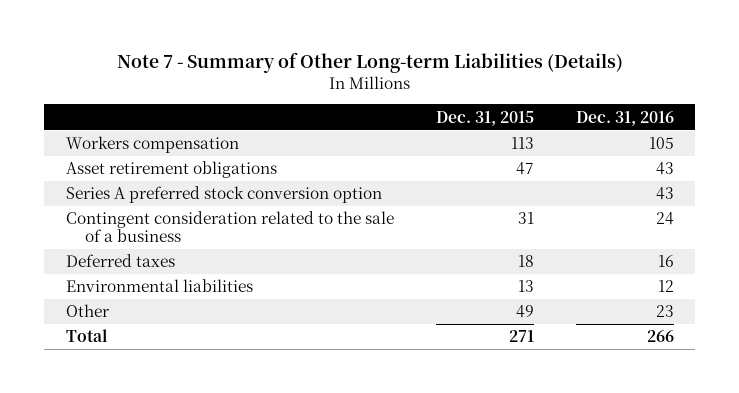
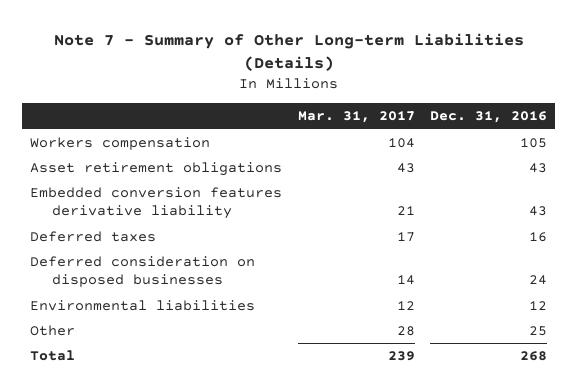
- | Dec. 31, 2015 | Dec. 31, 2016
+ | Mar. 31, 2017 | Dec. 31, 2016
- Series A preferred stock conversion option | | 43
- Contingent consideration related to the sale of a business | 31 | 24
+ Embedded conversion features derivative liability | 21 | 43
+ Deferred consideration on disposed businesses | 14 | 24
- Other | 49 | 23
- Total | 271 | 266
+ Other | 28 | 25
+ Total | 239 | 268

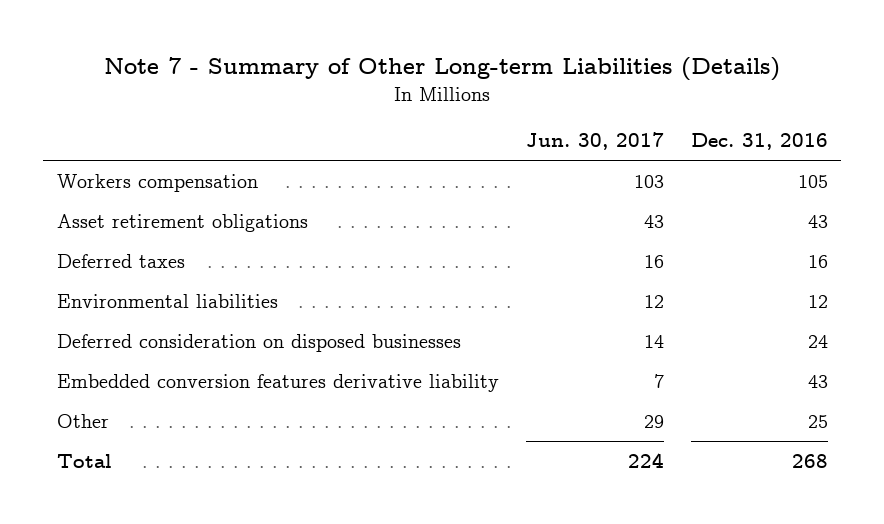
- | Mar. 31, 2017 | Dec. 31, 2016
+ | Jun. 30, 2017 | Dec. 31, 2016
moved down: Deferred consideration on disposed businesses | 14 | 24
moved down: Embedded conversion features derivative liability | 7 | 43

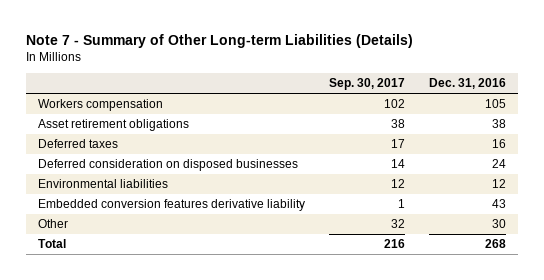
- | Jun. 30, 2017 | Dec. 31, 2016
+ | Sep. 30, 2017 | Dec. 31, 2016
- Asset retirement obligations | 43 | 43
+ Asset retirement obligations | 38 | 38
moved down: Environmental liabilities | 12 | 12
- Other | 29 | 25
+ Other | 32 | 30

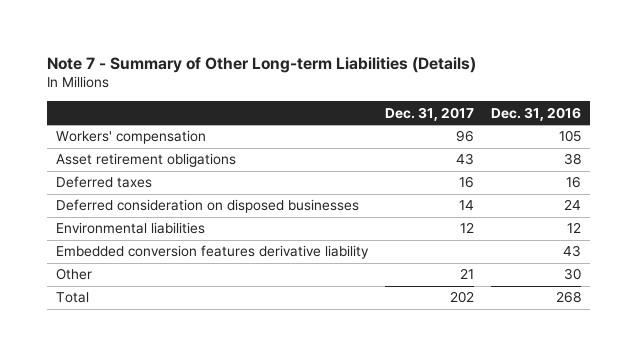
- | Sep. 30, 2017 | Dec. 31, 2016
+ | Dec. 31, 2017 | Dec. 31, 2016
- Workers compensation | 102 | 105
+ Workers' compensation | 96 | 105

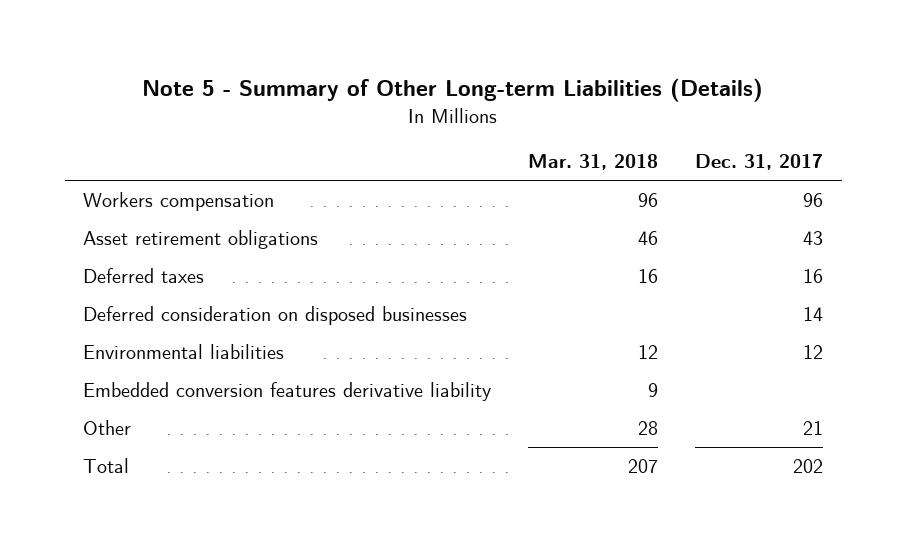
- Note 7 - Summary of Other Long-term Liabilities (Details)
+ Note 5 - Summary of Other Long-term Liabilities (Details)
- | Dec. 31, 2017 | Dec. 31, 2016
+ | Mar. 31, 2018 | Dec. 31, 2017
- Workers' compensation | 96 | 105
+ Workers compensation | 96 | 96

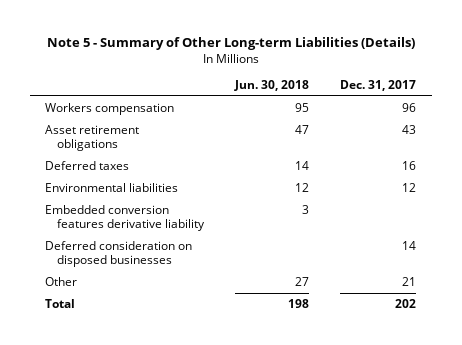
- | Mar. 31, 2018 | Dec. 31, 2017
+ | Jun. 30, 2018 | Dec. 31, 2017
moved down: Deferred consideration on disposed businesses | | 14

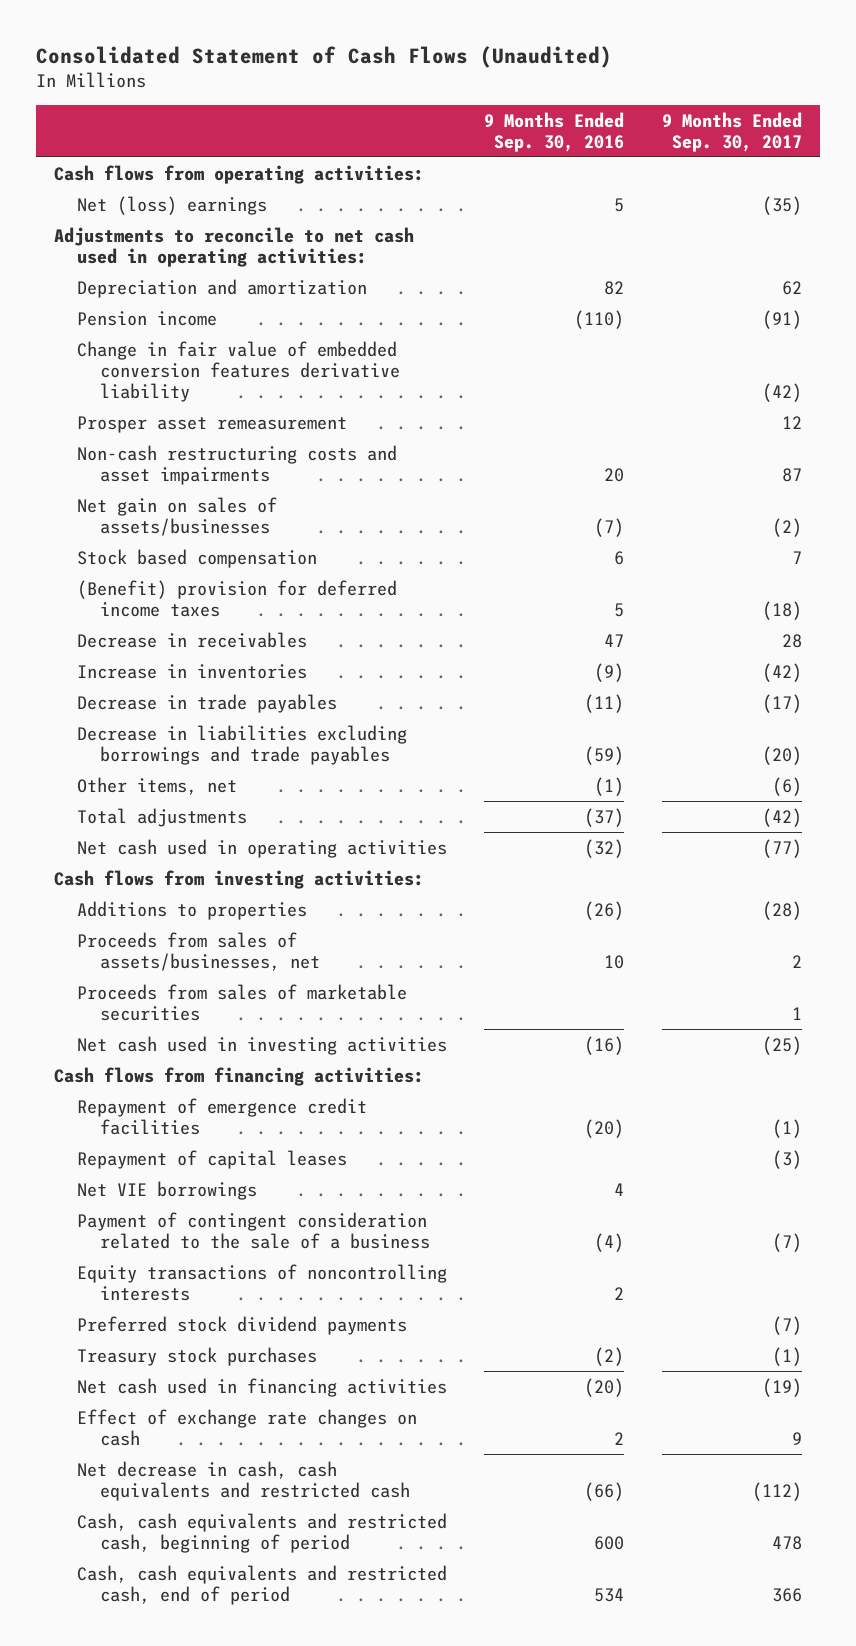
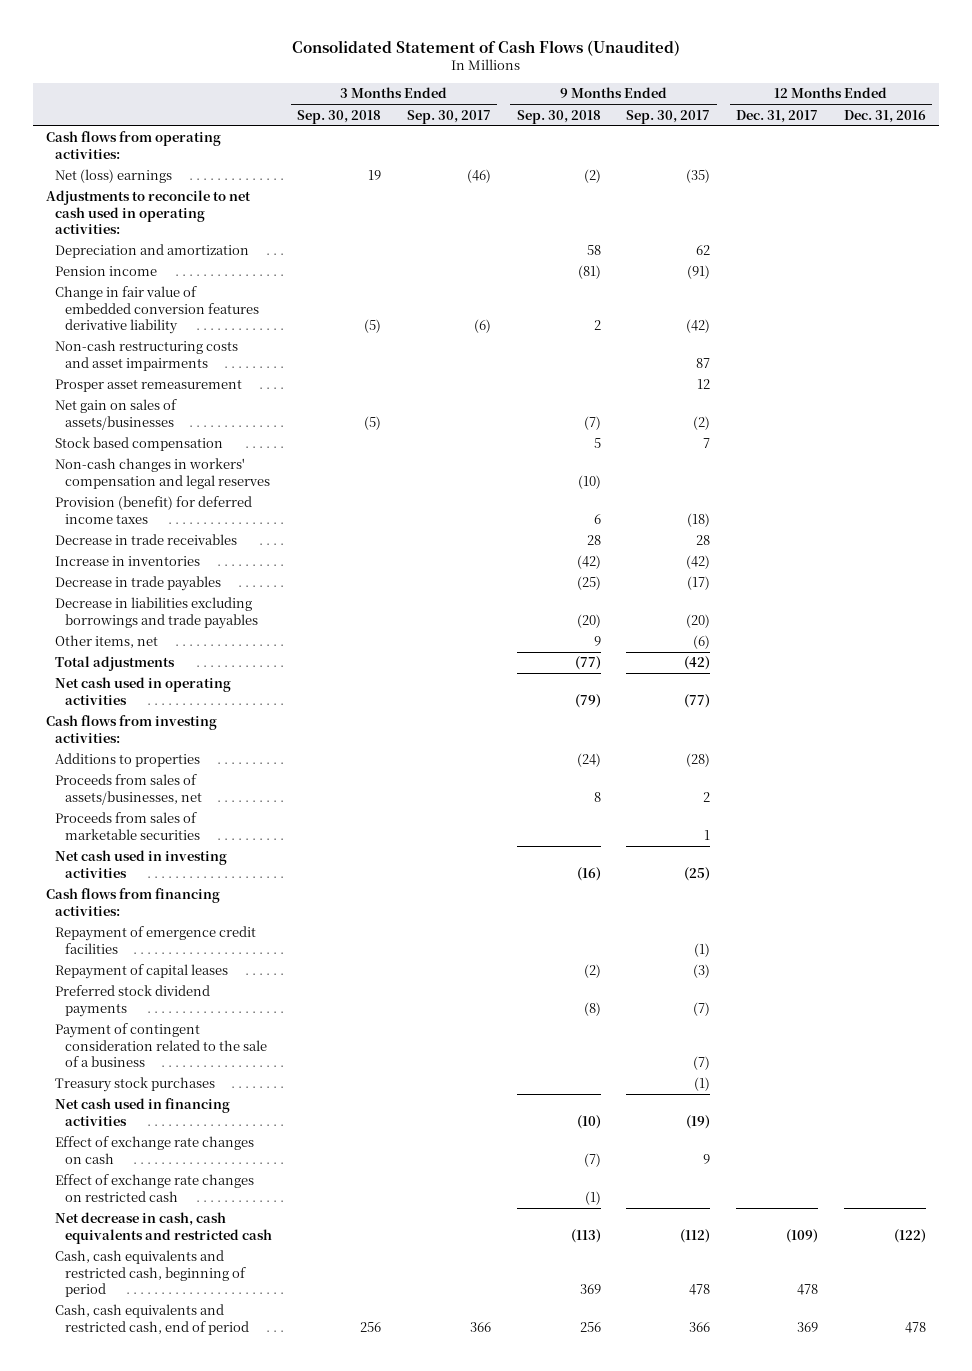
- | 9 Months Ended Sep. 30, 2016 | 9 Months Ended Sep. 30, 2017
+ | 3 Months Ended Sep. 30, 2018 | 3 Months Ended Sep. 30, 2017 | 9 Months Ended Sep. 30, 2018 | 9 Months Ended Sep. 30, 2017 | 12 Months Ended Dec. 31, 2017 | 12 Months Ended Dec. 31, 2016
moved down: Prosper asset remeasurement | | | | 12 | |
- (Benefit) provision for deferred income taxes | 5 | (18)
- Decrease in receivables | 47 | 28
+ Non-cash changes in workers' compensation and legal reserves | | | (10) | | |
+ Provision (benefit) for deferred income taxes | | | 6 | (18) | |
+ Decrease in trade receivables | | | 28 | 28 | |
- Net VIE borrowings | 4 |
- Equity transactions of noncontrolling interests | 2 |
moved down: Payment of contingent consideration related to the sale of a business | | | | (7) | |
+ Effect of exchange rate changes on restricted cash | | | (1) | | |

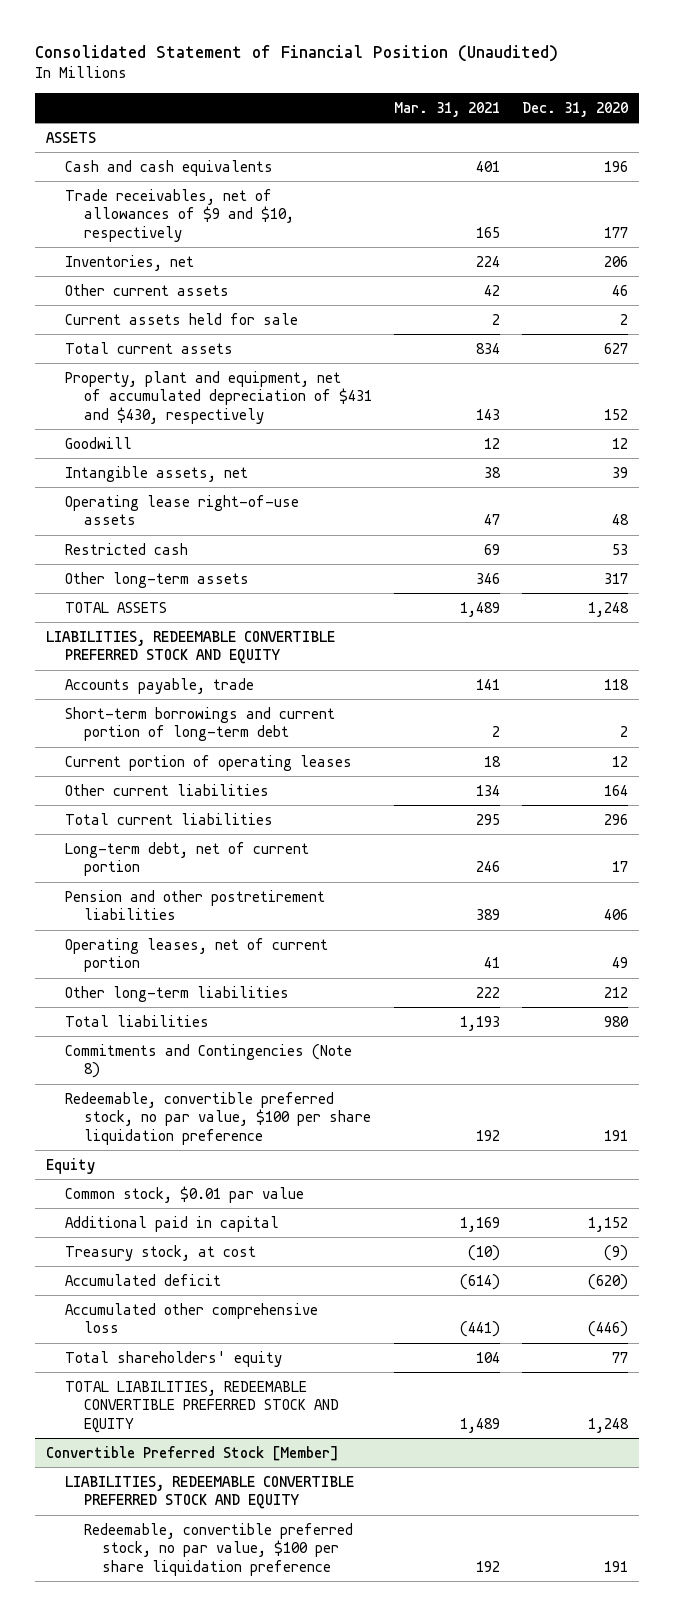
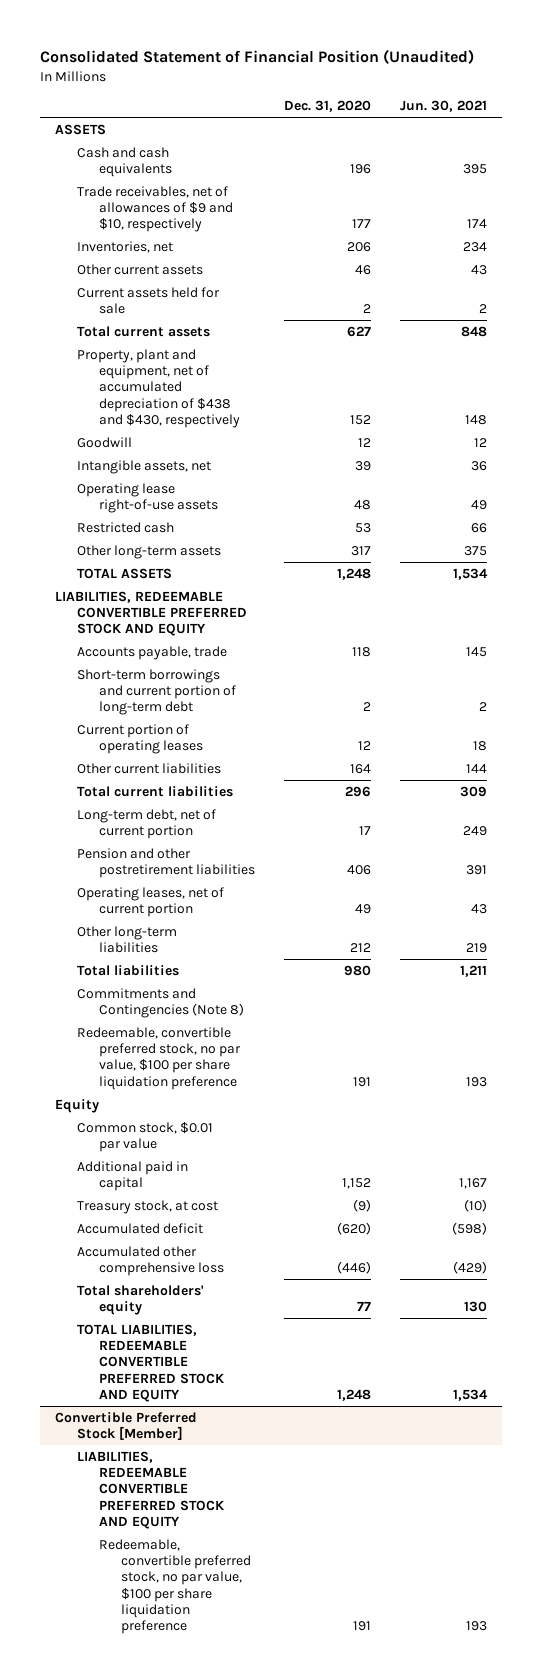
- | Mar. 31, 2021 | Dec. 31, 2020
+ | Dec. 31, 2020 | Jun. 30, 2021
- Property, plant and equipment, net of accumulated depreciation of $431 and $430, respectively | 143 | 152
+ Property, plant and equipment, net of accumulated depreciation of $438 and $430, respectively | 152 | 148

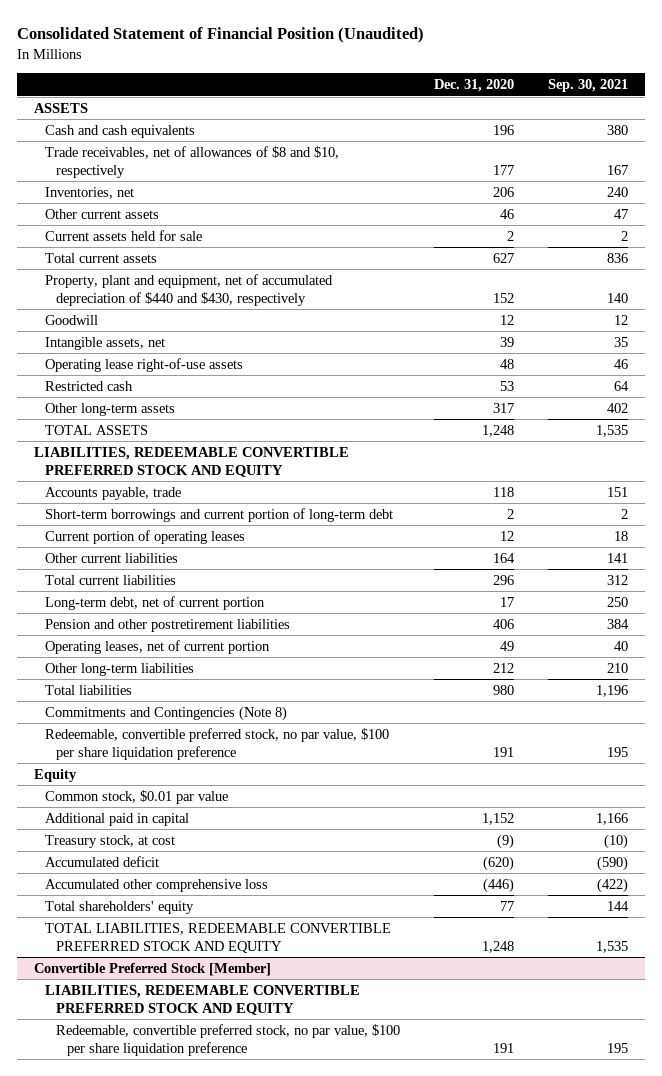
- | Dec. 31, 2020 | Jun. 30, 2021
+ | Dec. 31, 2020 | Sep. 30, 2021
- Trade receivables, net of allowances of $9 and $10, respectively | 177 | 174
+ Trade receivables, net of allowances of $8 and $10, respectively | 177 | 167
- Property, plant and equipment, net of accumulated depreciation of $438 and $430, respectively | 152 | 148
+ Property, plant and equipment, net of accumulated depreciation of $440 and $430, respectively | 152 | 140

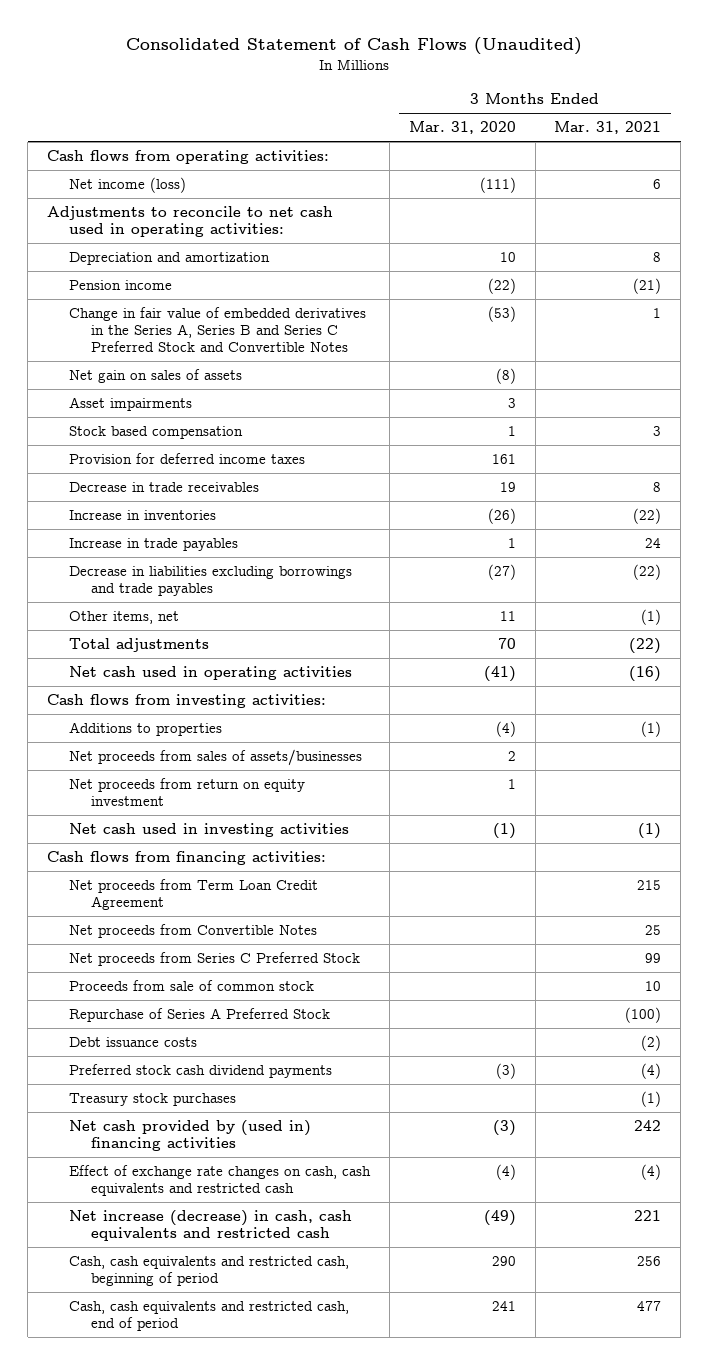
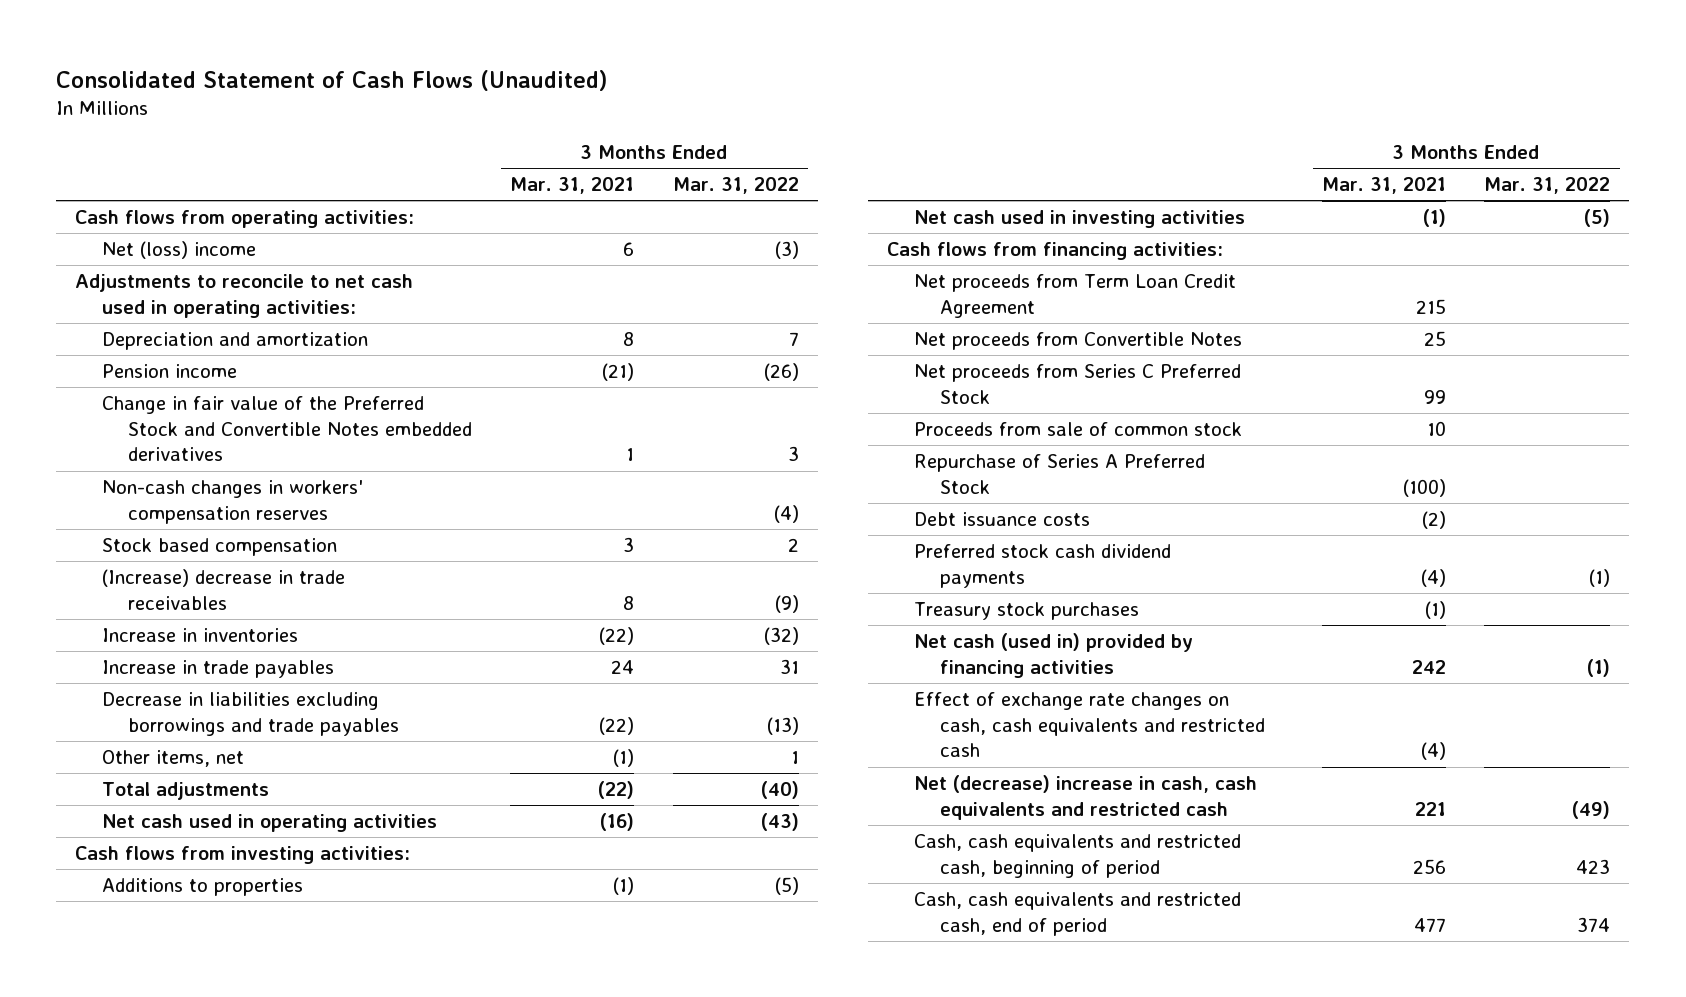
- | 3 Months Ended Mar. 31, 2020 | 3 Months Ended Mar. 31, 2021
+ | 3 Months Ended Mar. 31, 2021 | 3 Months Ended Mar. 31, 2022
- Net income (loss) | (111) | 6
+ Net (loss) income | 6 | (3)
- Change in fair value of embedded derivatives in the Series A, Series B and Series C Preferred Stock and Convertible Notes | (53) | 1
- Net gain on sales of assets | (8) |
- Asset impairments | 3 |
+ Change in fair value of the Preferred Stock and Convertible Notes embedded derivatives | 1 | 3
+ Non-cash changes in workers' compensation reserves | | (4)
- Provision for deferred income taxes | 161 |
- Decrease in trade receivables | 19 | 8
+ (Increase) decrease in trade receivables | 8 | (9)
- Net proceeds from sales of assets/businesses | 2 |
- Net proceeds from return on equity investment | 1 |
- Net cash provided by (used in) financing activities | (3) | 242
+ Net cash (used in) provided by financing activities | 242 | (1)
- Net increase (decrease) in cash, cash equivalents and restricted cash | (49) | 221
+ Net (decrease) increase in cash, cash equivalents and restricted cash | 221 | (49)

